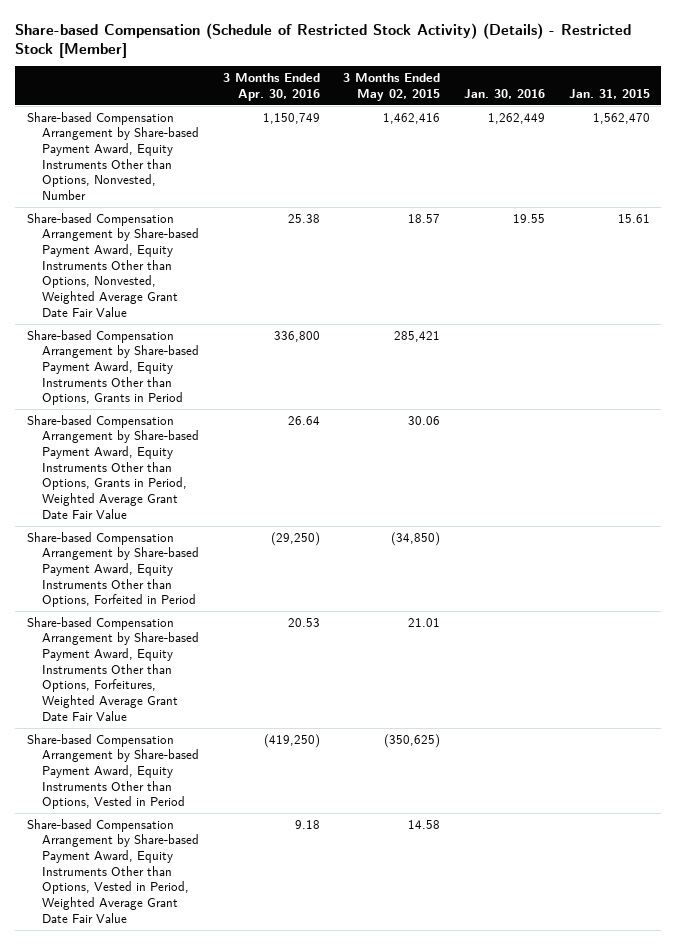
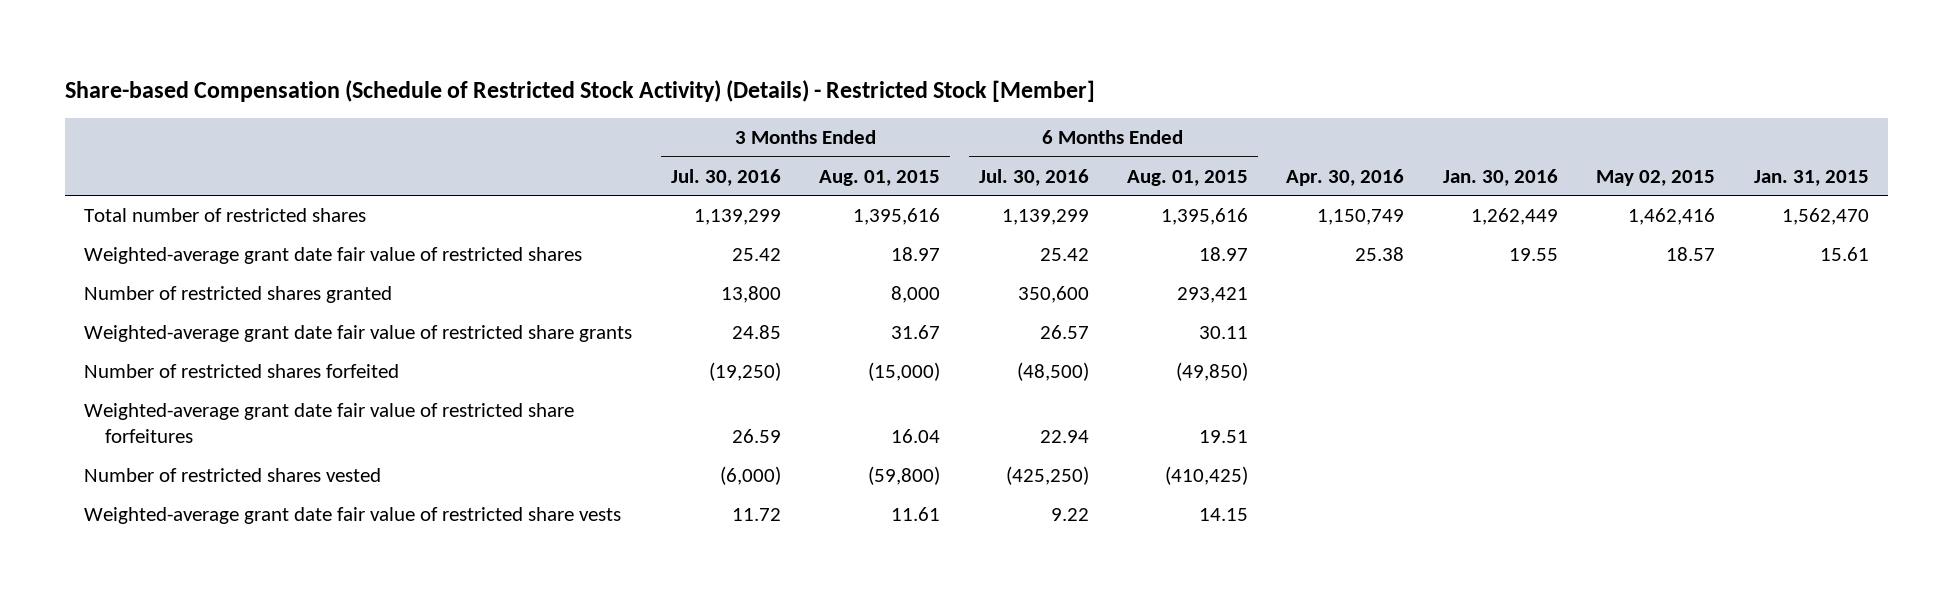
- | 3 Months Ended Apr. 30, 2016 | 3 Months Ended May 02, 2015 | Jan. 30, 2016 | Jan. 31, 2015
+ | 3 Months Ended Jul. 30, 2016 | 3 Months Ended Aug. 01, 2015 | 6 Months Ended Jul. 30, 2016 | 6 Months Ended Aug. 01, 2015 | Apr. 30, 2016 | Jan. 30, 2016 | May 02, 2015 | Jan. 31, 2015
- Share-based Compensation Arrangement by Share-based Payment Award, Equity Instruments Other than Options, Nonvested, Number | 1,150,749 | 1,462,416 | 1,262,449 | 1,562,470
- Share-based Compensation Arrangement by Share-based Payment Award, Equity Instruments Other than Options, Nonvested, Weighted Average Grant Date Fair Value | 25.38 | 18.57 | 19.55 | 15.61
- Share-based Compensation Arrangement by Share-based Payment Award, Equity Instruments Other than Options, Grants in Period | 336,800 | 285,421 | |
- Share-based Compensation Arrangement by Share-based Payment Award, Equity Instruments Other than Options, Grants in Period, Weighted Average Grant Date Fair Value | 26.64 | 30.06 | |
- Share-based Compensation Arrangement by Share-based Payment Award, Equity Instruments Other than Options, Forfeited in Period | (29,250) | (34,850) | |
- Share-based Compensation Arrangement by Share-based Payment Award, Equity Instruments Other than Options, Forfeitures, Weighted Average Grant Date Fair Value | 20.53 | 21.01 | |
- Share-based Compensation Arrangement by Share-based Payment Award, Equity Instruments Other than Options, Vested in Period | (419,250) | (350,625) | |
- Share-based Compensation Arrangement by Share-based Payment Award, Equity Instruments Other than Options, Vested in Period, Weighted Average Grant Date Fair Value | 9.18 | 14.58 | |
+ Total number of restricted shares | 1,139,299 | 1,395,616 | 1,139,299 | 1,395,616 | 1,150,749 | 1,262,449 | 1,462,416 | 1,562,470
+ Weighted-average grant date fair value of restricted shares | 25.42 | 18.97 | 25.42 | 18.97 | 25.38 | 19.55 | 18.57 | 15.61
+ Number of restricted shares granted | 13,800 | 8,000 | 350,600 | 293,421 | | | |
+ Weighted-average grant date fair value of restricted share grants | 24.85 | 31.67 | 26.57 | 30.11 | | | |
+ Number of restricted shares forfeited | (19,250) | (15,000) | (48,500) | (49,850) | | | |
+ Weighted-average grant date fair value of restricted share forfeitures | 26.59 | 16.04 | 22.94 | 19.51 | | | |
+ Number of restricted shares vested | (6,000) | (59,800) | (425,250) | (410,425) | | | |
+ Weighted-average grant date fair value of restricted share vests | 11.72 | 11.61 | 9.22 | 14.15 | | | |

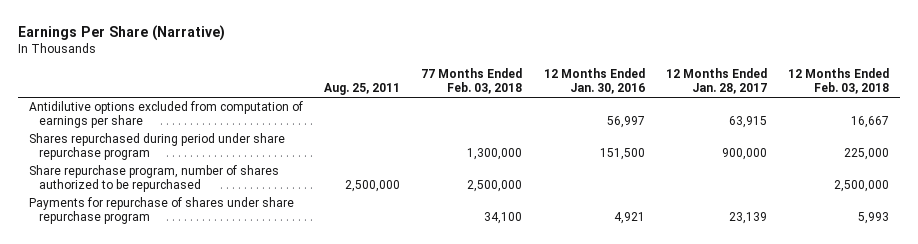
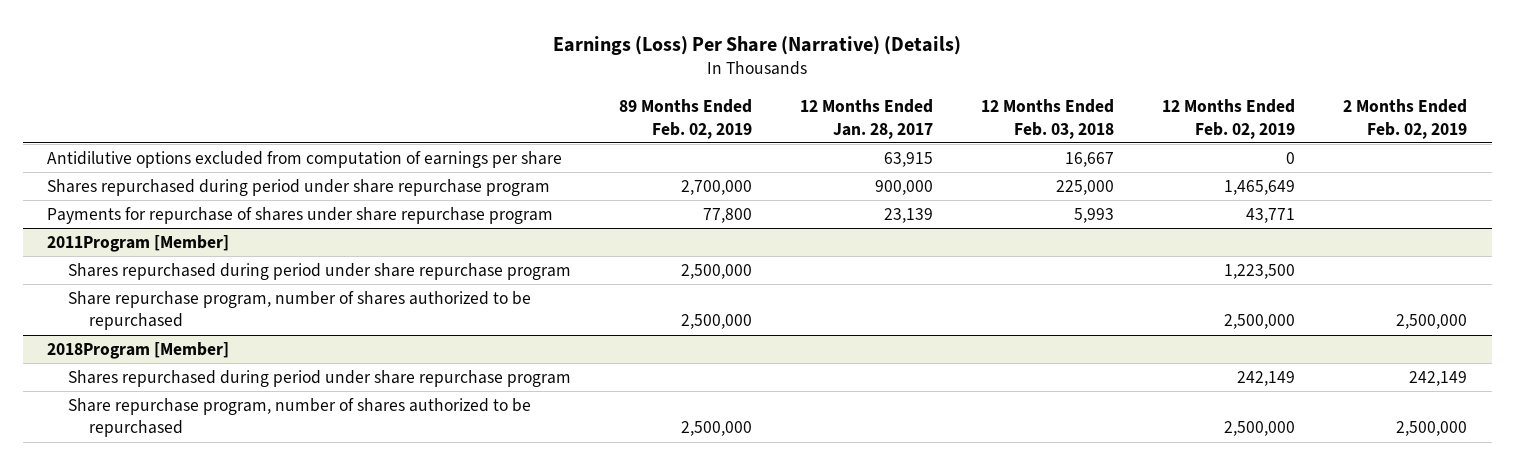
- Earnings Per Share (Narrative)
+ Earnings (Loss) Per Share (Narrative) (Details)
- | Aug. 25, 2011 | 77 Months Ended Feb. 03, 2018 | 12 Months Ended Jan. 30, 2016 | 12 Months Ended Jan. 28, 2017 | 12 Months Ended Feb. 03, 2018
+ | 89 Months Ended Feb. 02, 2019 | 12 Months Ended Jan. 28, 2017 | 12 Months Ended Feb. 03, 2018 | 12 Months Ended Feb. 02, 2019 | 2 Months Ended Feb. 02, 2019
- Share repurchase program, number of shares authorized to be repurchased | 2,500,000 | 2,500,000 | | | 2,500,000
+ 2011Program [Member]
+ Shares repurchased during period under share repurchase program | 2,500,000 | | | 1,223,500 |
+ Share repurchase program, number of shares authorized to be repurchased | 2,500,000 | | | 2,500,000 | 2,500,000
+ 2018Program [Member]
+ Shares repurchased during period under share repurchase program | | | | 242,149 | 242,149
+ Share repurchase program, number of shares authorized to be repurchased | 2,500,000 | | | 2,500,000 | 2,500,000

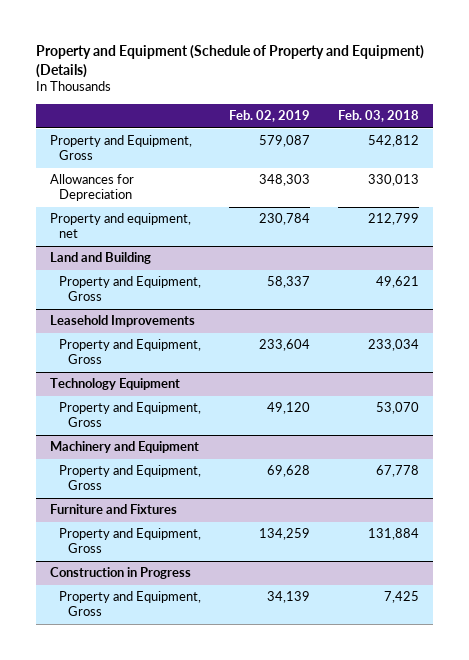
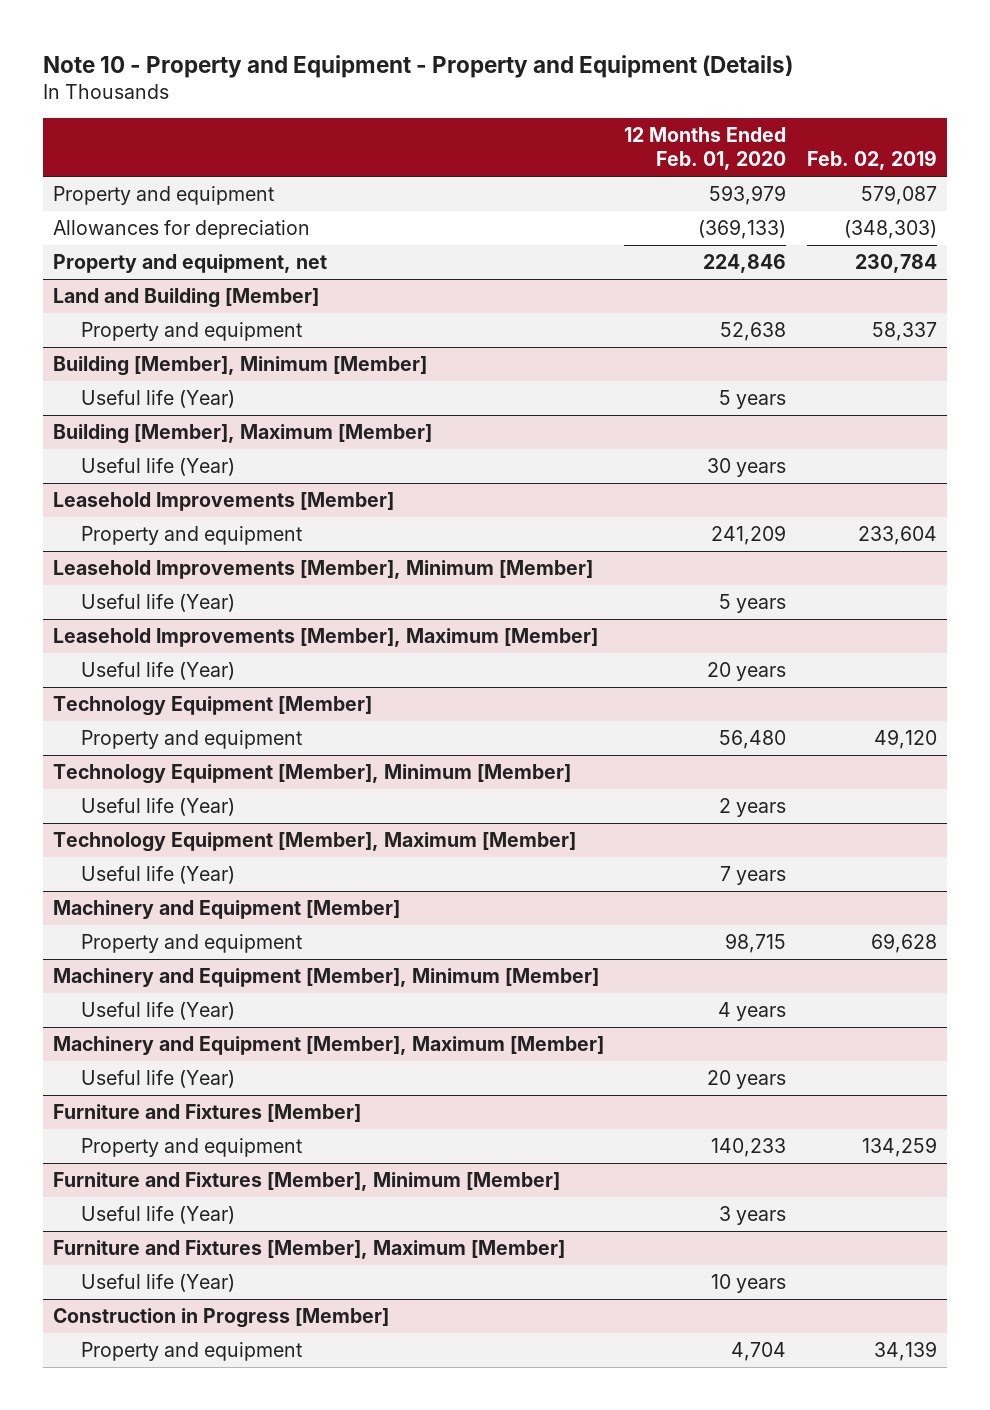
- Property and Equipment (Schedule of Property and Equipment) (Details)
+ Note 10 - Property and Equipment - Property and Equipment (Details)
- | Feb. 02, 2019 | Feb. 03, 2018
+ | 12 Months Ended Feb. 01, 2020 | Feb. 02, 2019
- Property and Equipment, Gross | 579,087 | 542,812
- Allowances for Depreciation | 348,303 | 330,013
+ Property and equipment | 593,979 | 579,087
+ Allowances for depreciation | (369,133) | (348,303)
- Land and Building
- Property and Equipment, Gross | 58,337 | 49,621
- Leasehold Improvements
- Property and Equipment, Gross | 233,604 | 233,034
- Technology Equipment
- Property and Equipment, Gross | 49,120 | 53,070
- Machinery and Equipment
- Property and Equipment, Gross | 69,628 | 67,778
- Furniture and Fixtures
- Property and Equipment, Gross | 134,259 | 131,884
- Construction in Progress
- Property and Equipment, Gross | 34,139 | 7,425
+ Land and Building [Member]
+ Property and equipment | 52,638 | 58,337
+ Building [Member], Minimum [Member]
+ Useful life (Year) | 5 years |
+ Building [Member], Maximum [Member]
+ Useful life (Year) | 30 years |
+ Leasehold Improvements [Member]
+ Property and equipment | 241,209 | 233,604
+ Leasehold Improvements [Member], Minimum [Member]
+ Useful life (Year) | 5 years |
+ Leasehold Improvements [Member], Maximum [Member]
+ Useful life (Year) | 20 years |
+ Technology Equipment [Member]
+ Property and equipment | 56,480 | 49,120
+ Technology Equipment [Member], Minimum [Member]
+ Useful life (Year) | 2 years |
+ Technology Equipment [Member], Maximum [Member]
+ Useful life (Year) | 7 years |
+ Machinery and Equipment [Member]
+ Property and equipment | 98,715 | 69,628
+ Machinery and Equipment [Member], Minimum [Member]
+ Useful life (Year) | 4 years |
+ Machinery and Equipment [Member], Maximum [Member]
+ Useful life (Year) | 20 years |
+ Furniture and Fixtures [Member]
+ Property and equipment | 140,233 | 134,259
+ Furniture and Fixtures [Member], Minimum [Member]
+ Useful life (Year) | 3 years |
+ Furniture and Fixtures [Member], Maximum [Member]
+ Useful life (Year) | 10 years |
+ Construction in Progress [Member]
+ Property and equipment | 4,704 | 34,139

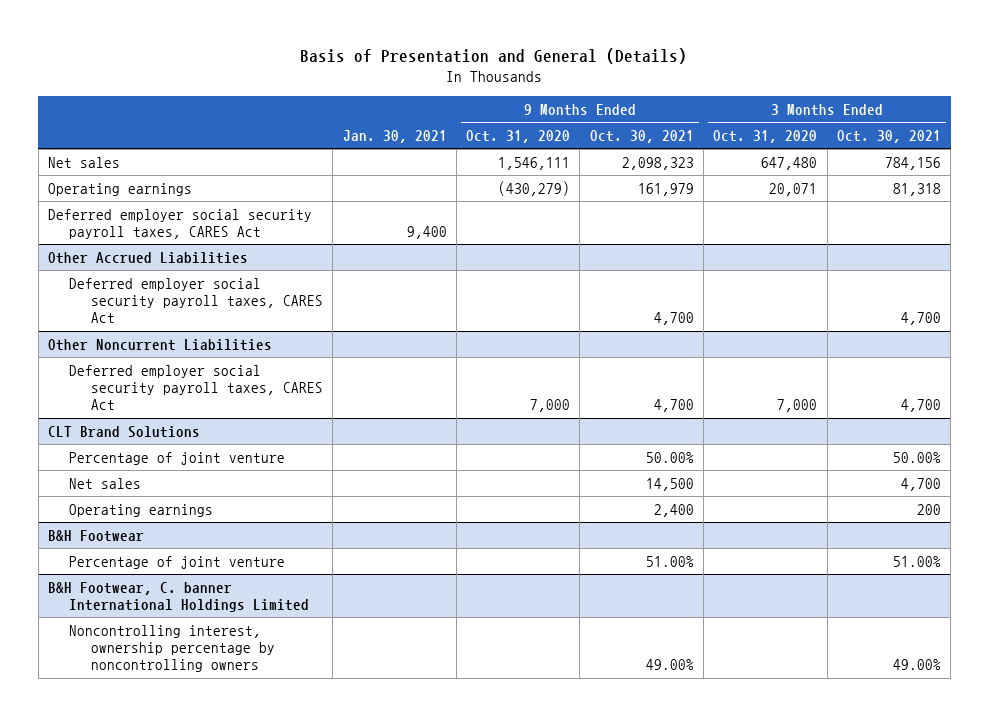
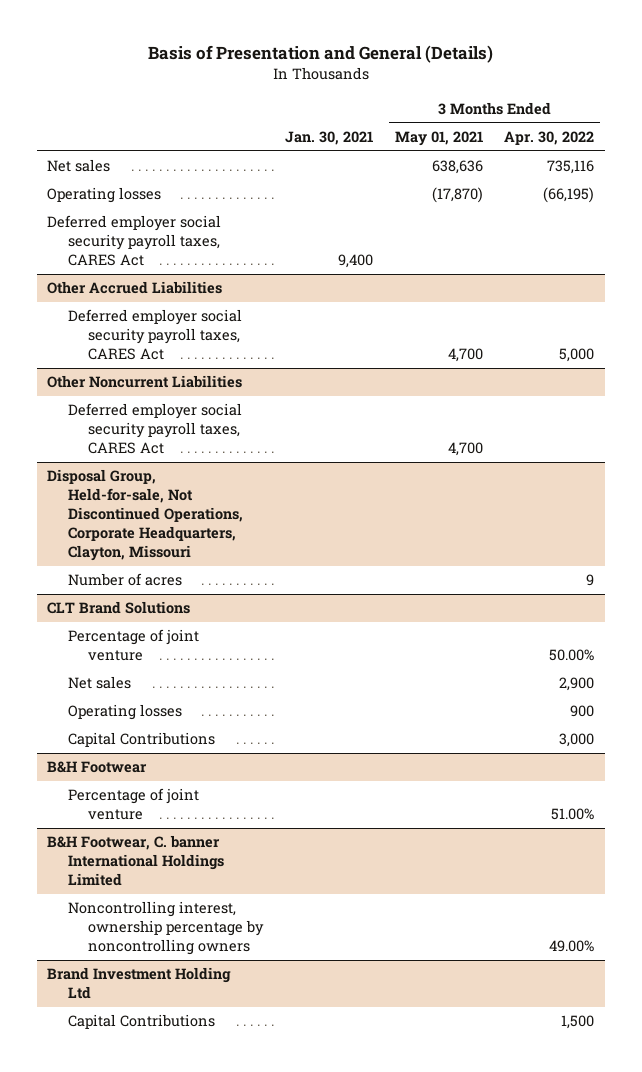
- | Jan. 30, 2021 | 9 Months Ended Oct. 31, 2020 | 9 Months Ended Oct. 30, 2021 | 3 Months Ended Oct. 31, 2020 | 3 Months Ended Oct. 30, 2021
+ | Jan. 30, 2021 | 3 Months Ended May 01, 2021 | 3 Months Ended Apr. 30, 2022
- Operating earnings | | (430,279) | 161,979 | 20,071 | 81,318
+ Operating losses | | (17,870) | (66,195)
+ Disposal Group, Held-for-sale, Not Discontinued Operations, Corporate Headquarters, Clayton, Missouri
+ Number of acres | | | 9
@ CLT Brand Solutions
- Operating earnings | | | 2,400 | | 200
+ Operating losses | | | 900
+ Capital Contributions | | | 3,000
+ Brand Investment Holding Ltd
+ Capital Contributions | | | 1,500

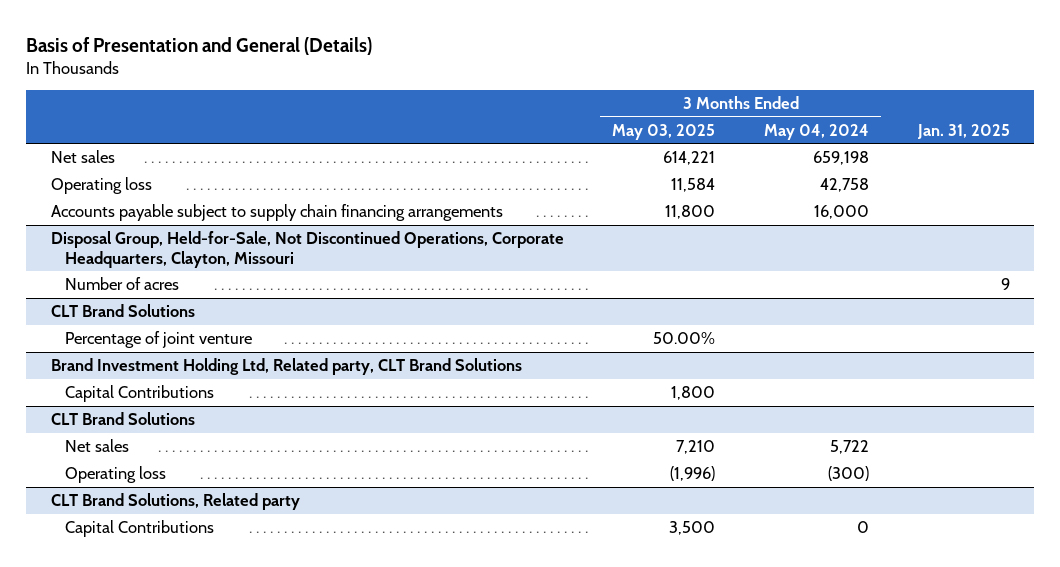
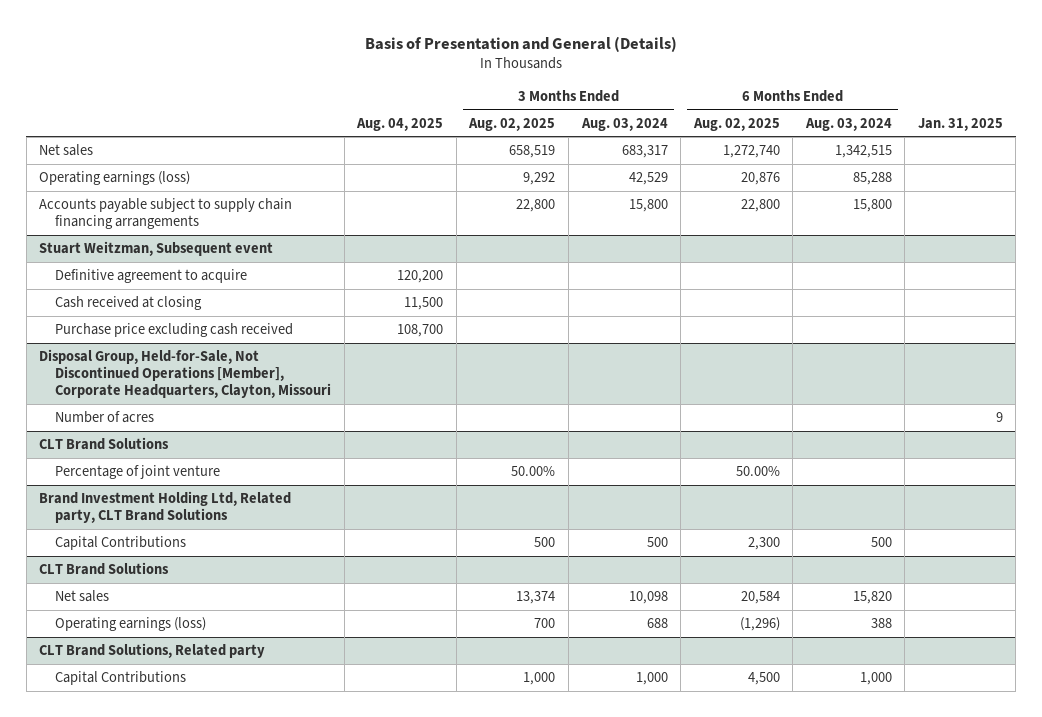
- | 3 Months Ended May 03, 2025 | 3 Months Ended May 04, 2024 | Jan. 31, 2025
+ | Aug. 04, 2025 | 3 Months Ended Aug. 02, 2025 | 3 Months Ended Aug. 03, 2024 | 6 Months Ended Aug. 02, 2025 | 6 Months Ended Aug. 03, 2024 | Jan. 31, 2025
- Operating loss | 11,584 | 42,758 |
+ Operating earnings (loss) | | 9,292 | 42,529 | 20,876 | 85,288 |
- Disposal Group, Held-for-Sale, Not Discontinued Operations, Corporate Headquarters, Clayton, Missouri
+ Stuart Weitzman, Subsequent event
+ Definitive agreement to acquire | 120,200 | | | | |
+ Cash received at closing | 11,500 | | | | |
+ Purchase price excluding cash received | 108,700 | | | | |
+ Disposal Group, Held-for-Sale, Not Discontinued Operations [Member], Corporate Headquarters, Clayton, Missouri
@ CLT Brand Solutions
- Operating loss | (1,996) | (300) |
+ Operating earnings (loss) | | 700 | 688 | (1,296) | 388 |

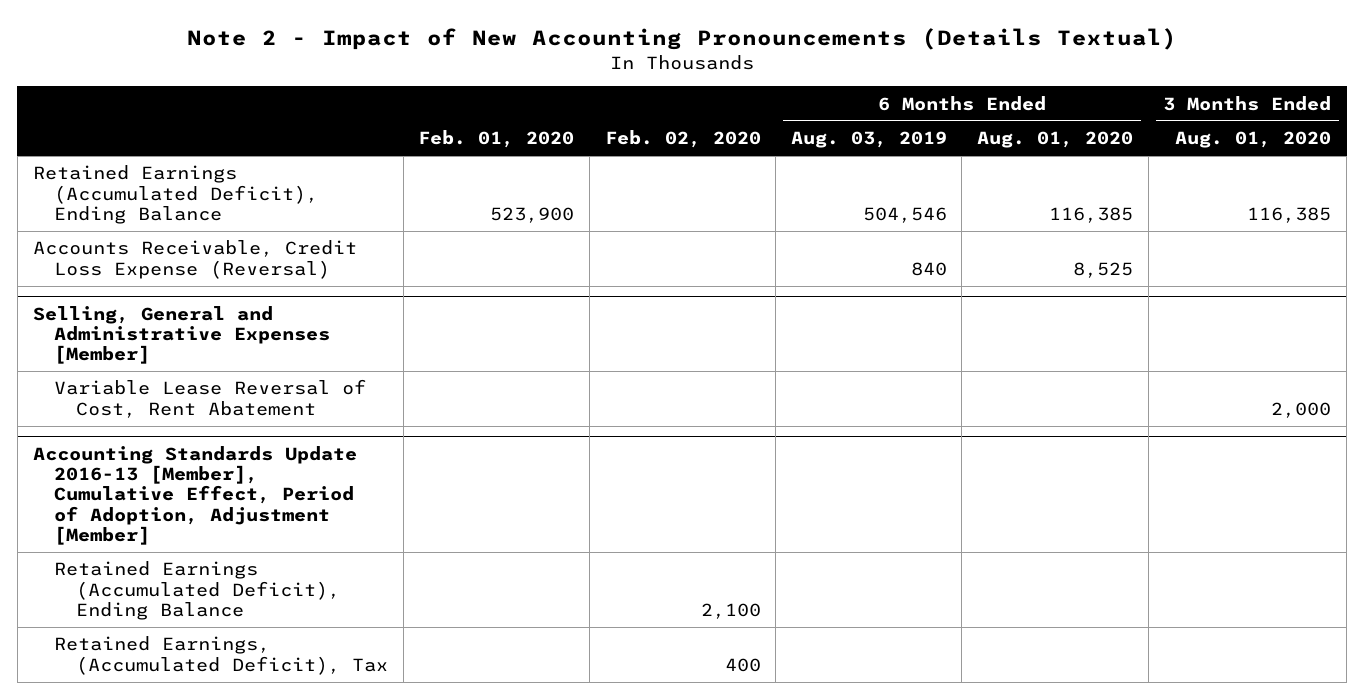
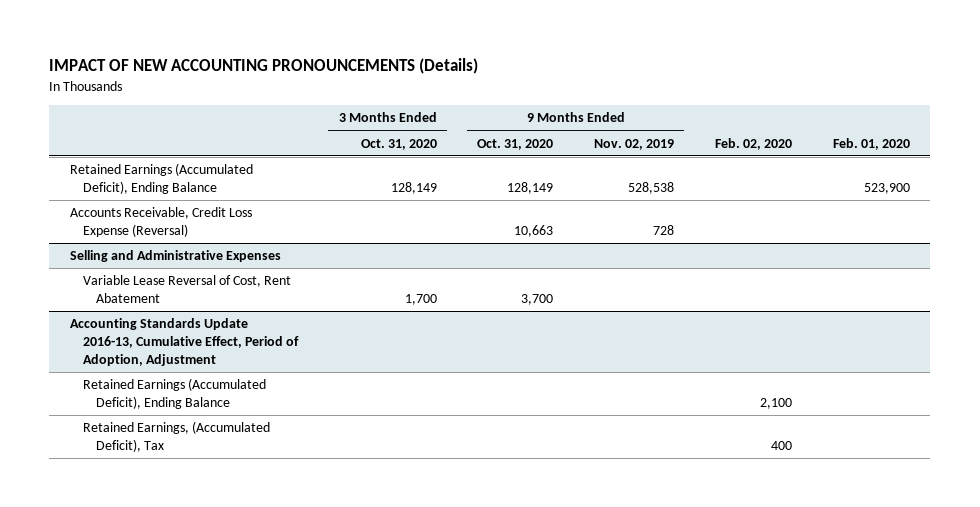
- Note 2 - Impact of New Accounting Pronouncements (Details Textual)
+ IMPACT OF NEW ACCOUNTING PRONOUNCEMENTS (Details)
- | Feb. 01, 2020 | Feb. 02, 2020 | 6 Months Ended Aug. 03, 2019 | 6 Months Ended Aug. 01, 2020 | 3 Months Ended Aug. 01, 2020
+ | 3 Months Ended Oct. 31, 2020 | 9 Months Ended Oct. 31, 2020 | 9 Months Ended Nov. 02, 2019 | Feb. 02, 2020 | Feb. 01, 2020
- Selling, General and Administrative Expenses [Member]
+ Selling and Administrative Expenses
- Accounting Standards Update 2016-13 [Member], Cumulative Effect, Period of Adoption, Adjustment [Member]
+ Accounting Standards Update 2016-13, Cumulative Effect, Period of Adoption, Adjustment

